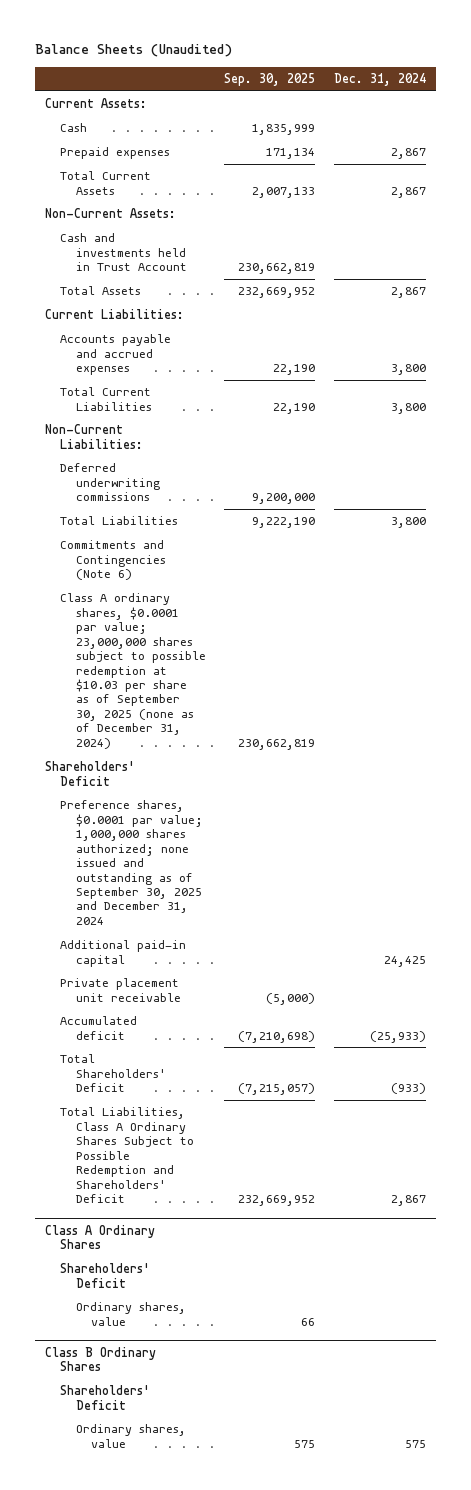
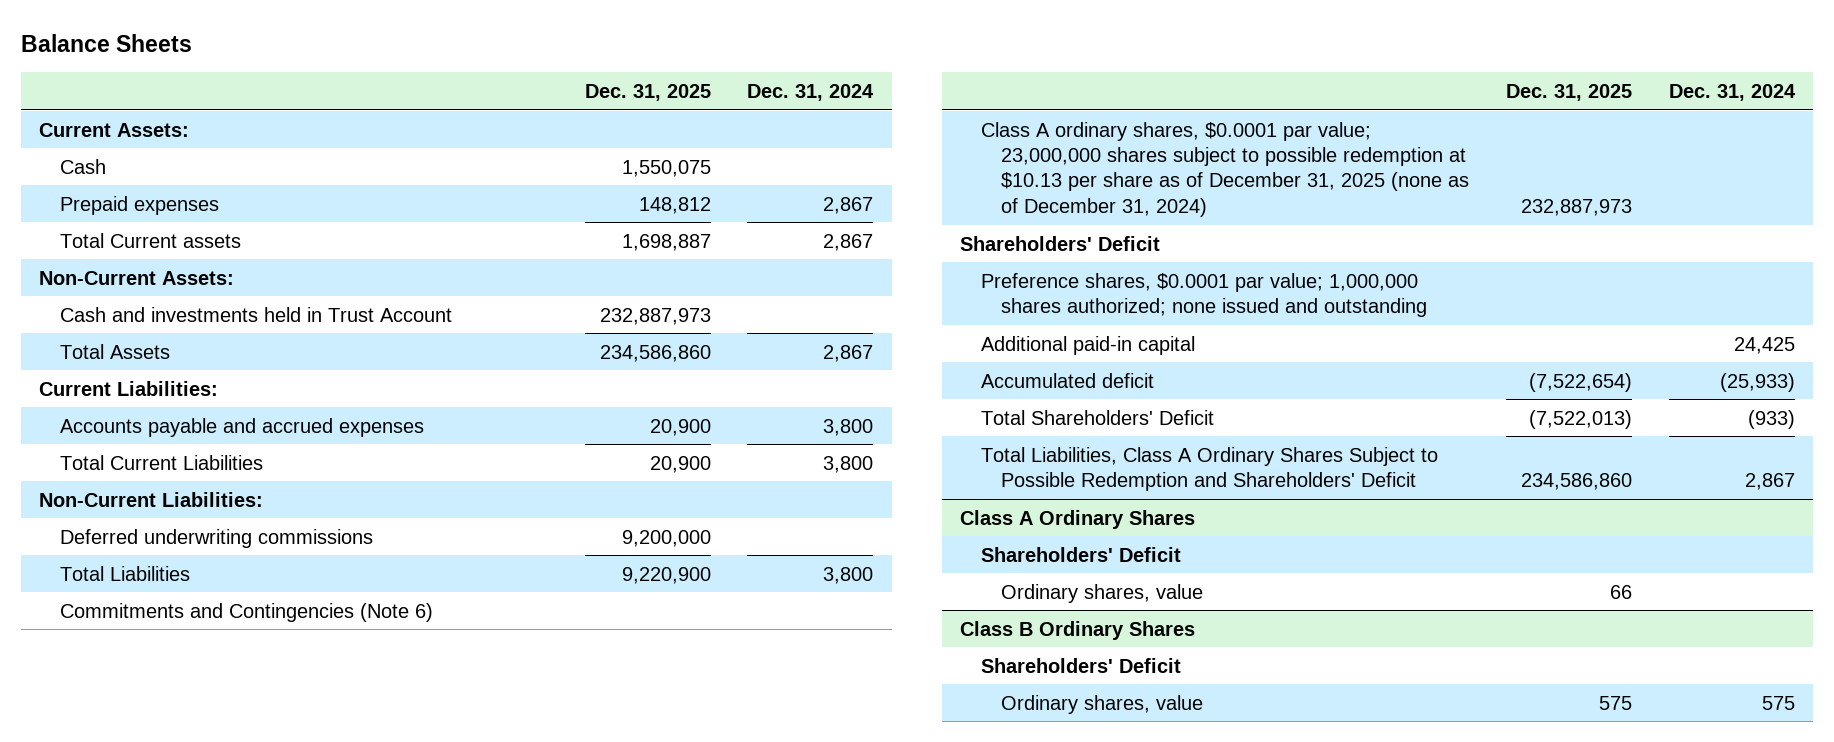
- Balance Sheets (Unaudited)
+ Balance Sheets
- | Sep. 30, 2025 | Dec. 31, 2024
+ | Dec. 31, 2025 | Dec. 31, 2024
- Total Current Assets | 2,007,133 | 2,867
+ Total Current assets | 1,698,887 | 2,867
- Class A ordinary shares, $0.0001 par value; 23,000,000 shares subject to possible redemption at $10.03 per share as of September 30, 2025 (none as of December 31, 2024) | 230,662,819 |
+ Class A ordinary shares, $0.0001 par value; 23,000,000 shares subject to possible redemption at $10.13 per share as of December 31, 2025 (none as of December 31, 2024) | 232,887,973 |
- Preference shares, $0.0001 par value; 1,000,000 shares authorized; none issued and outstanding as of September 30, 2025 and December 31, 2024
+ Preference shares, $0.0001 par value; 1,000,000 shares authorized; none issued and outstanding
- Private placement unit receivable | (5,000) |

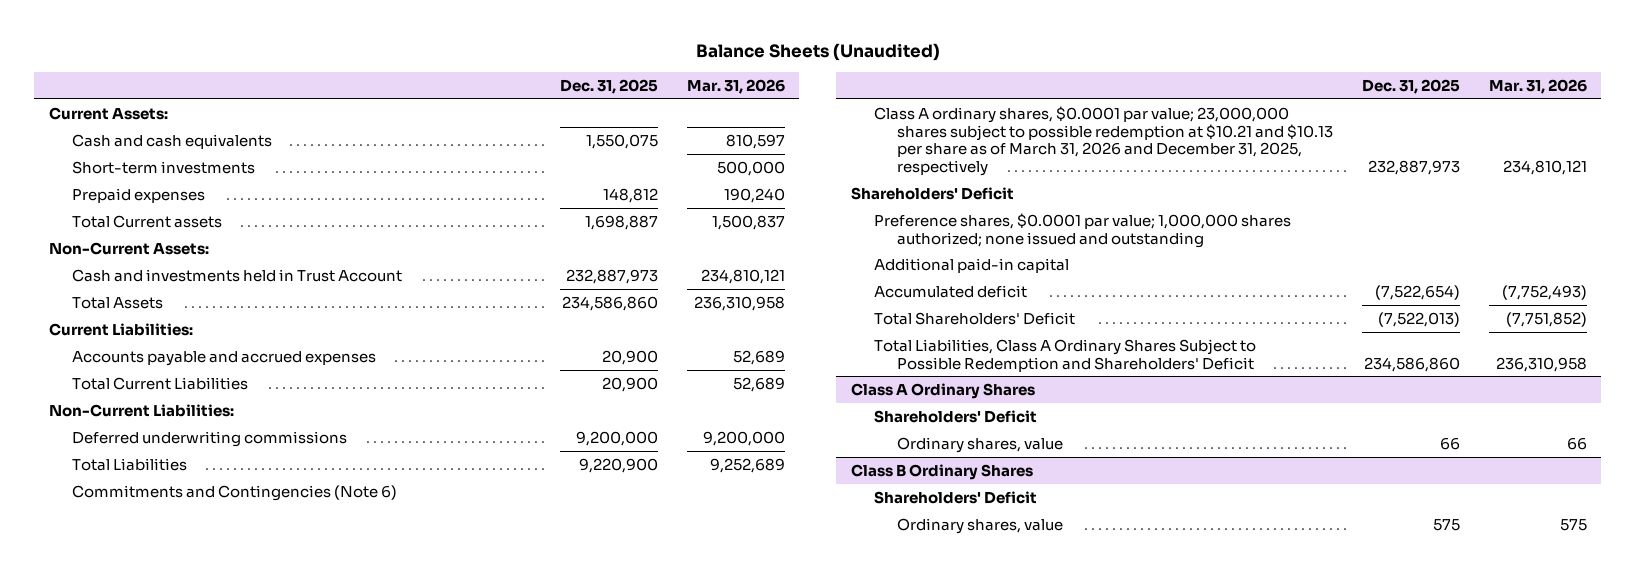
- Balance Sheets
+ Balance Sheets (Unaudited)
- | Dec. 31, 2025 | Dec. 31, 2024
+ | Dec. 31, 2025 | Mar. 31, 2026
- Cash | 1,550,075 |
+ Cash and cash equivalents | 1,550,075 | 810,597
+ Short-term investments | | 500,000
- Class A ordinary shares, $0.0001 par value; 23,000,000 shares subject to possible redemption at $10.13 per share as of December 31, 2025 (none as of December 31, 2024) | 232,887,973 |
+ Class A ordinary shares, $0.0001 par value; 23,000,000 shares subject to possible redemption at $10.21 and $10.13 per share as of March 31, 2026 and December 31, 2025, respectively | 232,887,973 | 234,810,121

